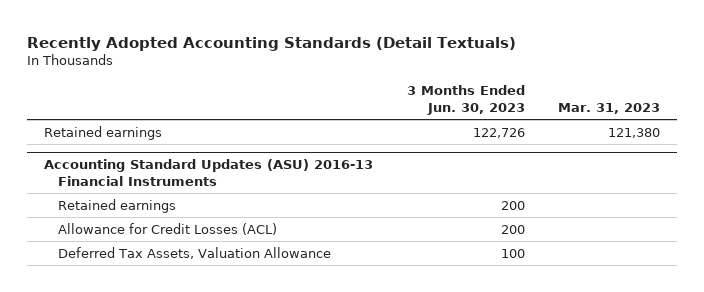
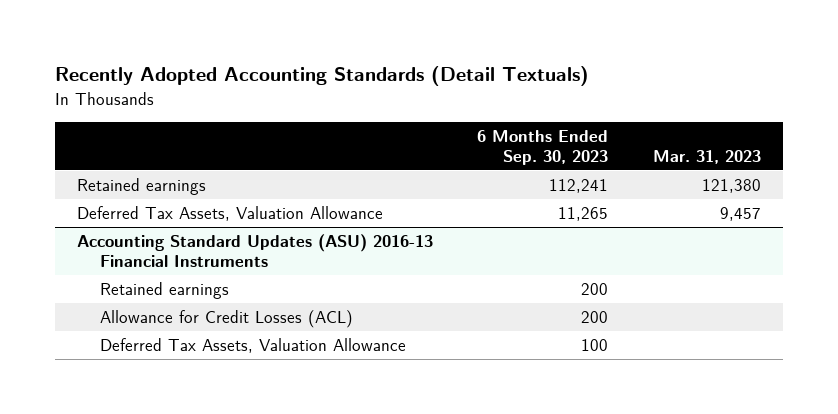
- | 3 Months Ended Jun. 30, 2023 | Mar. 31, 2023
+ | 6 Months Ended Sep. 30, 2023 | Mar. 31, 2023
+ Deferred Tax Assets, Valuation Allowance | 11,265 | 9,457

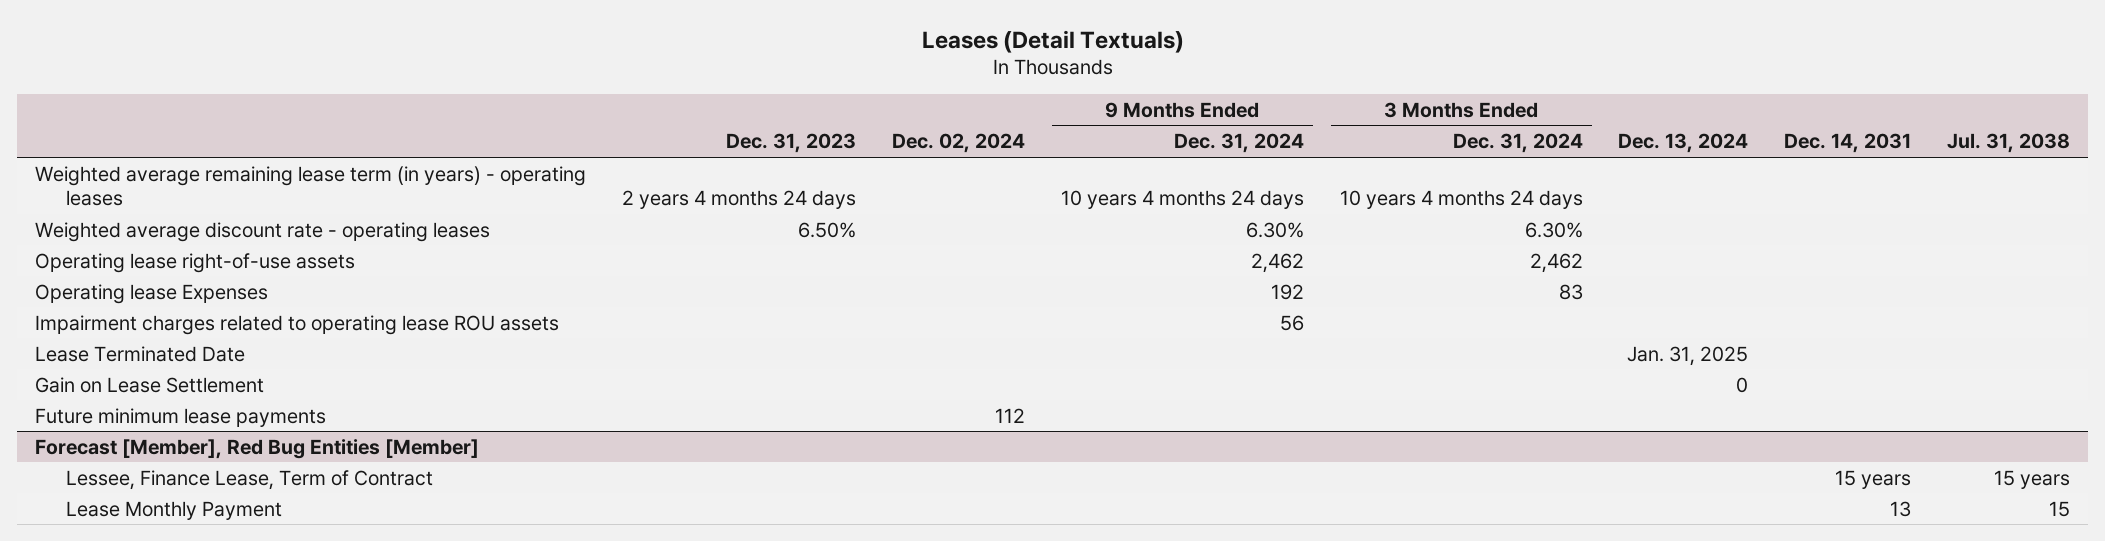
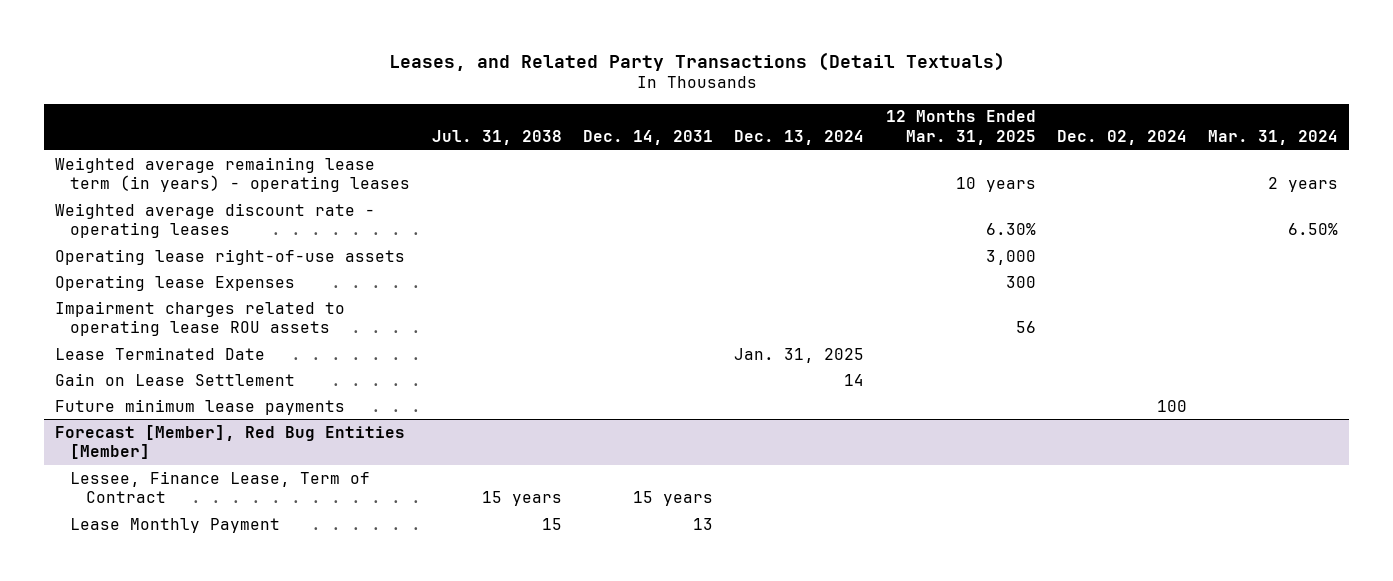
- Leases (Detail Textuals)
+ Leases, and Related Party Transactions (Detail Textuals)
- | Dec. 31, 2023 | Dec. 02, 2024 | 9 Months Ended Dec. 31, 2024 | 3 Months Ended Dec. 31, 2024 | Dec. 13, 2024 | Dec. 14, 2031 | Jul. 31, 2038
+ | Jul. 31, 2038 | Dec. 14, 2031 | Dec. 13, 2024 | 12 Months Ended Mar. 31, 2025 | Dec. 02, 2024 | Mar. 31, 2024
- Gain on Lease Settlement | | | | | 0 | |
- Future minimum lease payments | | 112 | | | | |
+ Gain on Lease Settlement | | | 14 | | |
+ Future minimum lease payments | | | | | 100 |

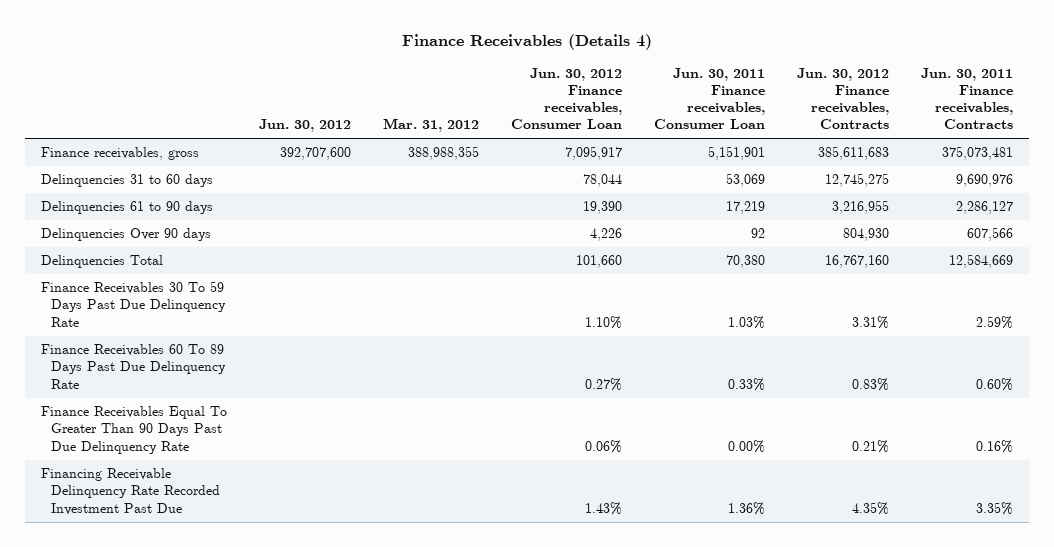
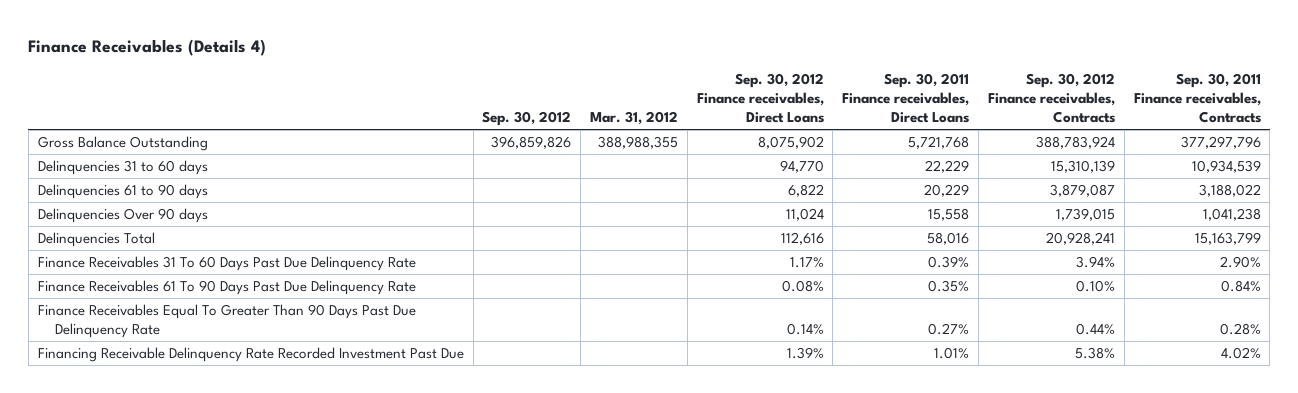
- | Jun. 30, 2012 | Mar. 31, 2012 | Jun. 30, 2012 Finance receivables, Consumer Loan | Jun. 30, 2011 Finance receivables, Consumer Loan | Jun. 30, 2012 Finance receivables, Contracts | Jun. 30, 2011 Finance receivables, Contracts
+ | Sep. 30, 2012 | Mar. 31, 2012 | Sep. 30, 2012 Finance receivables, Direct Loans | Sep. 30, 2011 Finance receivables, Direct Loans | Sep. 30, 2012 Finance receivables, Contracts | Sep. 30, 2011 Finance receivables, Contracts
- Finance receivables, gross | 392,707,600 | 388,988,355 | 7,095,917 | 5,151,901 | 385,611,683 | 375,073,481
+ Gross Balance Outstanding | 396,859,826 | 388,988,355 | 8,075,902 | 5,721,768 | 388,783,924 | 377,297,796
- Finance Receivables 30 To 59 Days Past Due Delinquency Rate | | | 1.10% | 1.03% | 3.31% | 2.59%
- Finance Receivables 60 To 89 Days Past Due Delinquency Rate | | | 0.27% | 0.33% | 0.83% | 0.60%
+ Finance Receivables 31 To 60 Days Past Due Delinquency Rate | | | 1.17% | 0.39% | 3.94% | 2.90%
+ Finance Receivables 61 To 90 Days Past Due Delinquency Rate | | | 0.08% | 0.35% | 0.10% | 0.84%

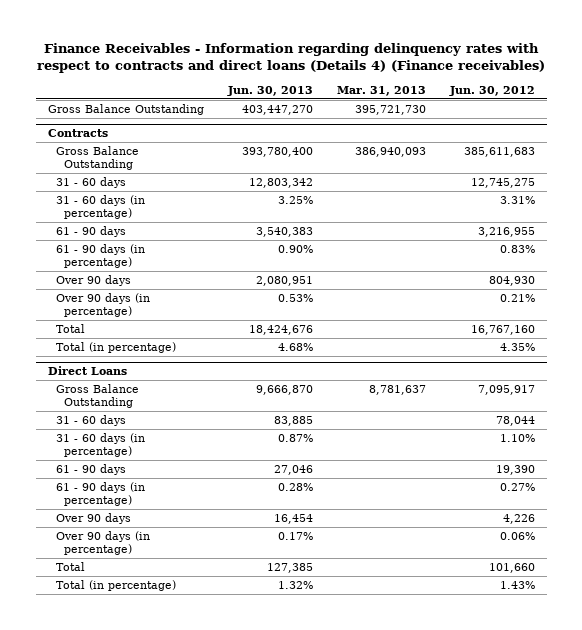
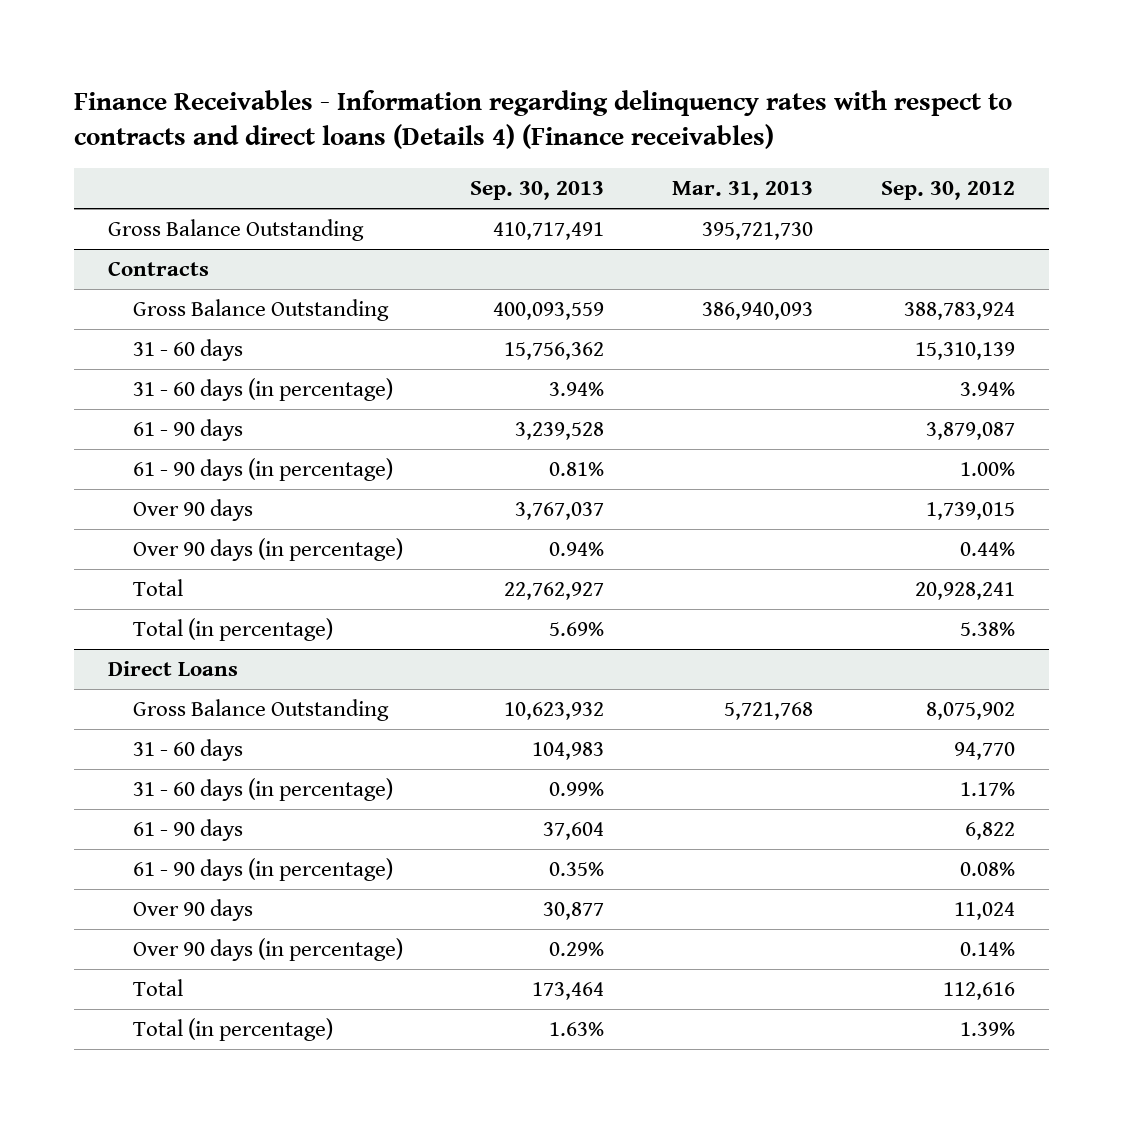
- | Jun. 30, 2013 | Mar. 31, 2013 | Jun. 30, 2012
+ | Sep. 30, 2013 | Mar. 31, 2013 | Sep. 30, 2012
@ Direct Loans
- Gross Balance Outstanding | 9,666,870 | 8,781,637 | 7,095,917
+ Gross Balance Outstanding | 10,623,932 | 5,721,768 | 8,075,902

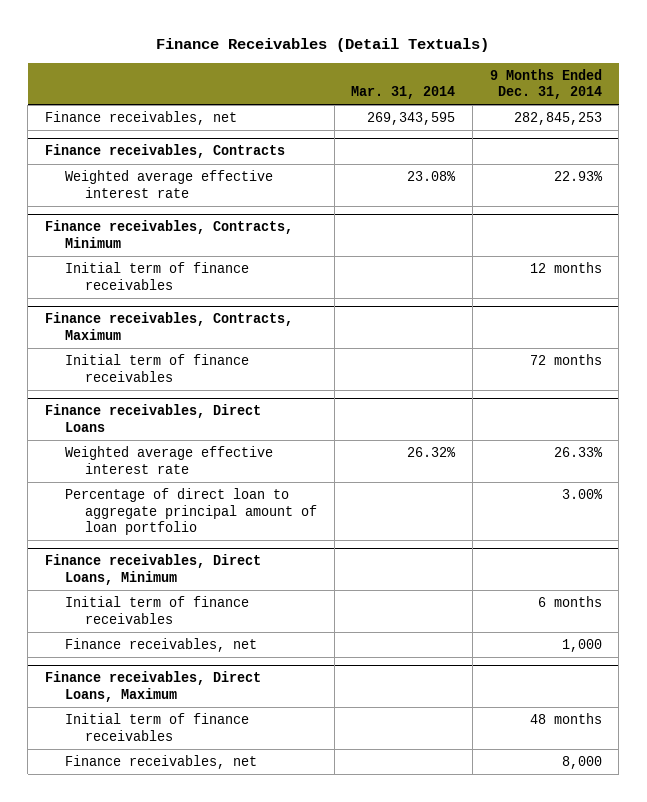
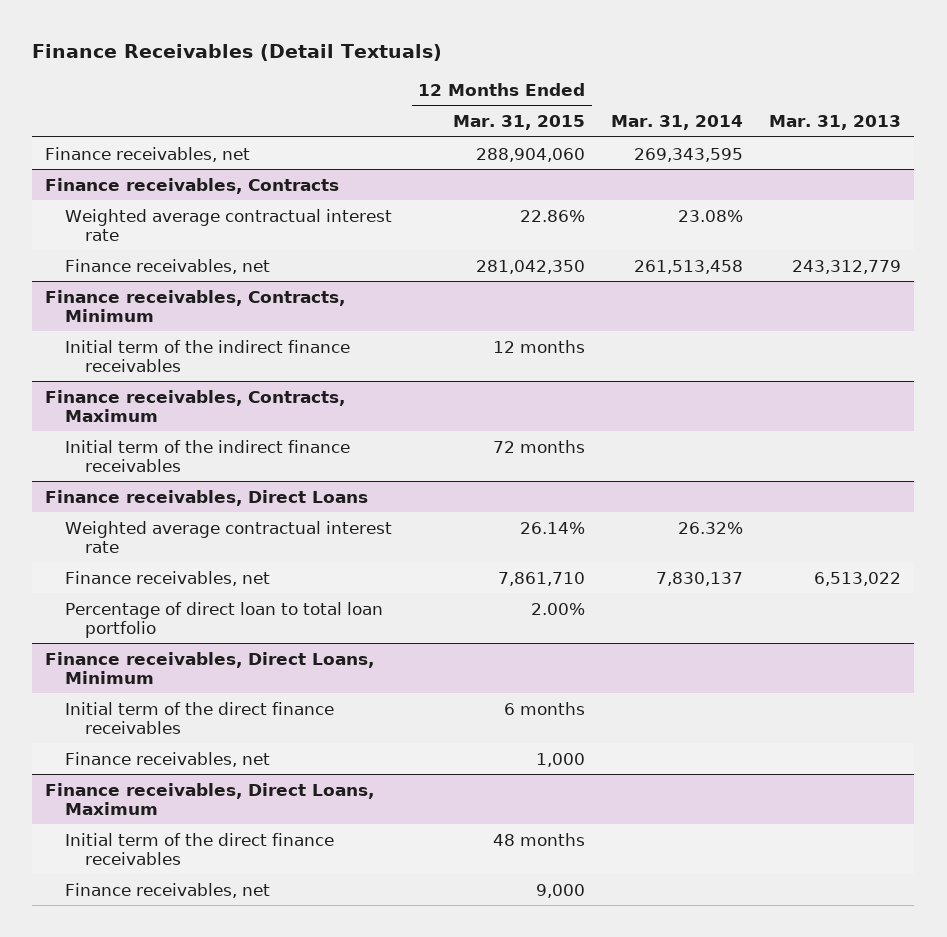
- | Mar. 31, 2014 | 9 Months Ended Dec. 31, 2014
+ | 12 Months Ended Mar. 31, 2015 | Mar. 31, 2014 | Mar. 31, 2013
@ Finance receivables, Contracts
- Weighted average effective interest rate | 23.08% | 22.93%
+ Weighted average contractual interest rate | 22.86% | 23.08% |
+ Finance receivables, net | 281,042,350 | 261,513,458 | 243,312,779
@ Finance receivables, Contracts, Minimum
- Initial term of finance receivables | | 12 months
+ Initial term of the indirect finance receivables | 12 months | |
@ Finance receivables, Contracts, Maximum
- Initial term of finance receivables | | 72 months
+ Initial term of the indirect finance receivables | 72 months | |
@ Finance receivables, Direct Loans
- Weighted average effective interest rate | 26.32% | 26.33%
- Percentage of direct loan to aggregate principal amount of loan portfolio | | 3.00%
+ Weighted average contractual interest rate | 26.14% | 26.32% |
+ Finance receivables, net | 7,861,710 | 7,830,137 | 6,513,022
+ Percentage of direct loan to total loan portfolio | 2.00% | |
@ Finance receivables, Direct Loans, Minimum
- Initial term of finance receivables | | 6 months
+ Initial term of the direct finance receivables | 6 months | |
@ Finance receivables, Direct Loans, Maximum
- Initial term of finance receivables | | 48 months
+ Initial term of the direct finance receivables | 48 months | |

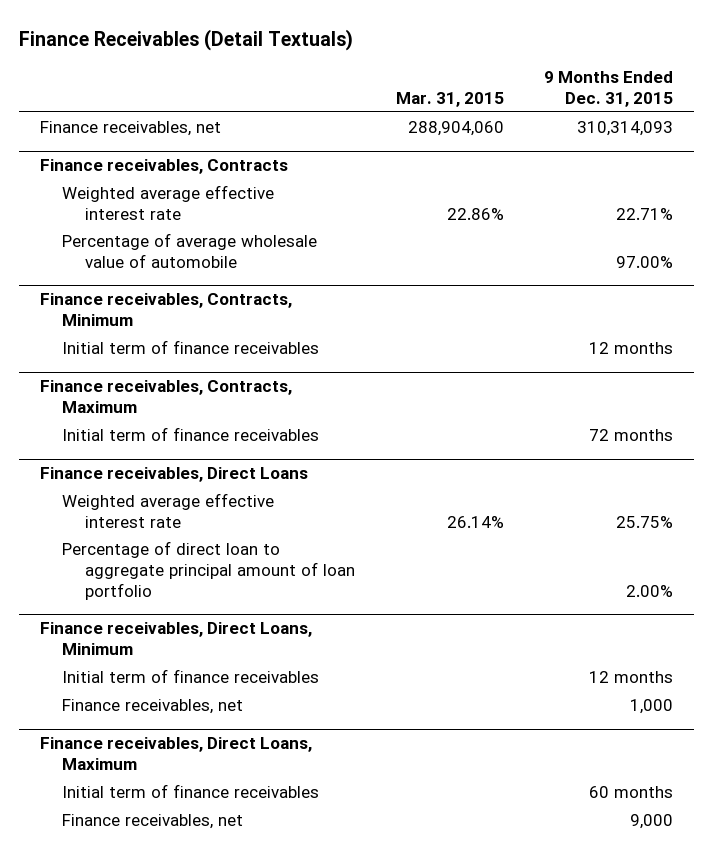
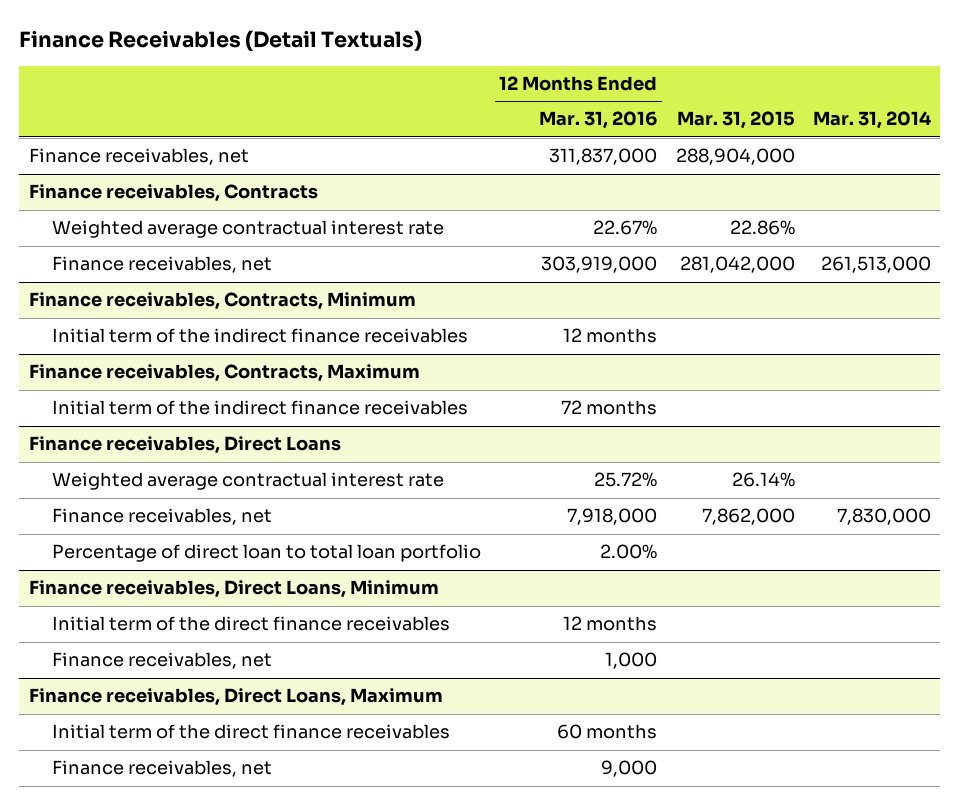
- | Mar. 31, 2015 | 9 Months Ended Dec. 31, 2015
+ | 12 Months Ended Mar. 31, 2016 | Mar. 31, 2015 | Mar. 31, 2014
- Finance receivables, net | 288,904,060 | 310,314,093
+ Finance receivables, net | 311,837,000 | 288,904,000 |
@ Finance receivables, Contracts
- Weighted average effective interest rate | 22.86% | 22.71%
- Percentage of average wholesale value of automobile | | 97.00%
+ Weighted average contractual interest rate | 22.67% | 22.86% |
+ Finance receivables, net | 303,919,000 | 281,042,000 | 261,513,000
@ Finance receivables, Contracts, Minimum
- Initial term of finance receivables | | 12 months
+ Initial term of the indirect finance receivables | 12 months | |
@ Finance receivables, Contracts, Maximum
- Initial term of finance receivables | | 72 months
+ Initial term of the indirect finance receivables | 72 months | |
@ Finance receivables, Direct Loans
- Weighted average effective interest rate | 26.14% | 25.75%
- Percentage of direct loan to aggregate principal amount of loan portfolio | | 2.00%
+ Weighted average contractual interest rate | 25.72% | 26.14% |
+ Finance receivables, net | 7,918,000 | 7,862,000 | 7,830,000
+ Percentage of direct loan to total loan portfolio | 2.00% | |
@ Finance receivables, Direct Loans, Minimum
- Initial term of finance receivables | | 12 months
+ Initial term of the direct finance receivables | 12 months | |
@ Finance receivables, Direct Loans, Maximum
- Initial term of finance receivables | | 60 months
+ Initial term of the direct finance receivables | 60 months | |

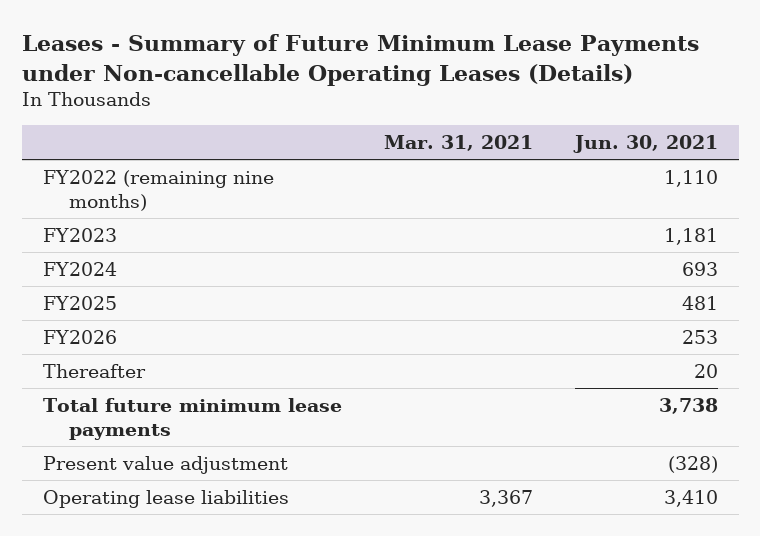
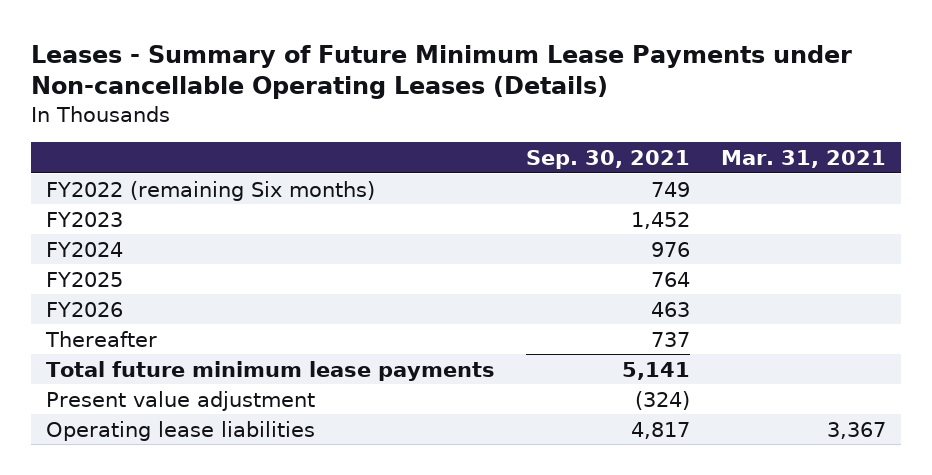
- | Mar. 31, 2021 | Jun. 30, 2021
+ | Sep. 30, 2021 | Mar. 31, 2021
- FY2022 (remaining nine months) | | 1,110
+ FY2022 (remaining Six months) | 749 |

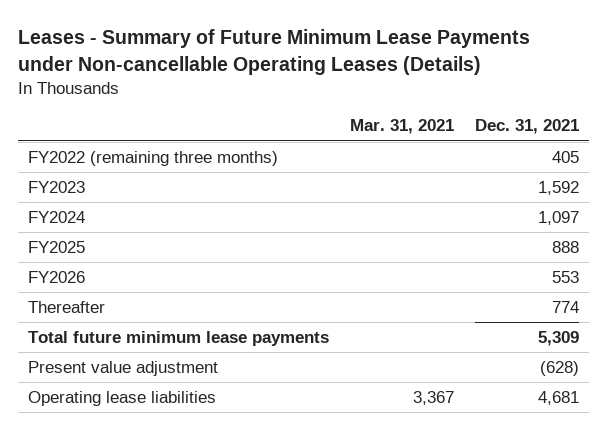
- | Sep. 30, 2021 | Mar. 31, 2021
+ | Mar. 31, 2021 | Dec. 31, 2021
- FY2022 (remaining Six months) | 749 |
+ FY2022 (remaining three months) | | 405

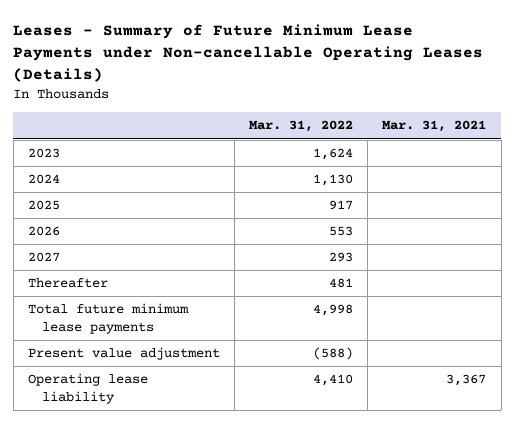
- | Mar. 31, 2021 | Dec. 31, 2021
+ | Mar. 31, 2022 | Mar. 31, 2021
- FY2022 (remaining three months) | | 405
- FY2023 | | 1,592
- FY2024 | | 1,097
- FY2025 | | 888
- FY2026 | | 553
+ 2023 | 1,624 |
+ 2024 | 1,130 |
+ 2025 | 917 |
+ 2026 | 553 |
+ 2027 | 293 |
- Operating lease liabilities | 3,367 | 4,681
+ Operating lease liability | 4,410 | 3,367

